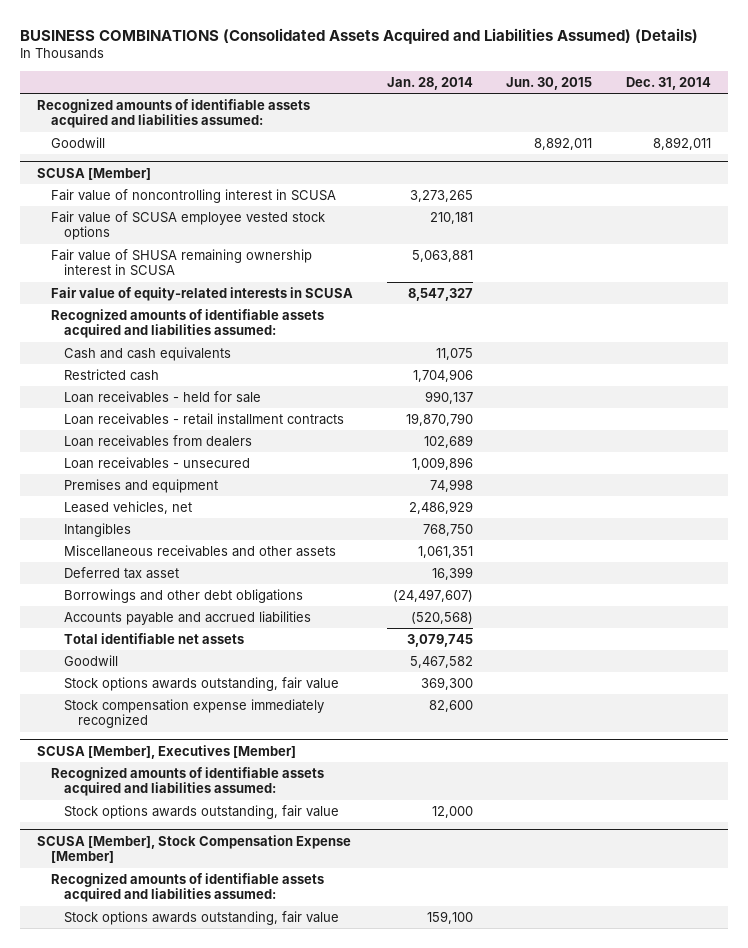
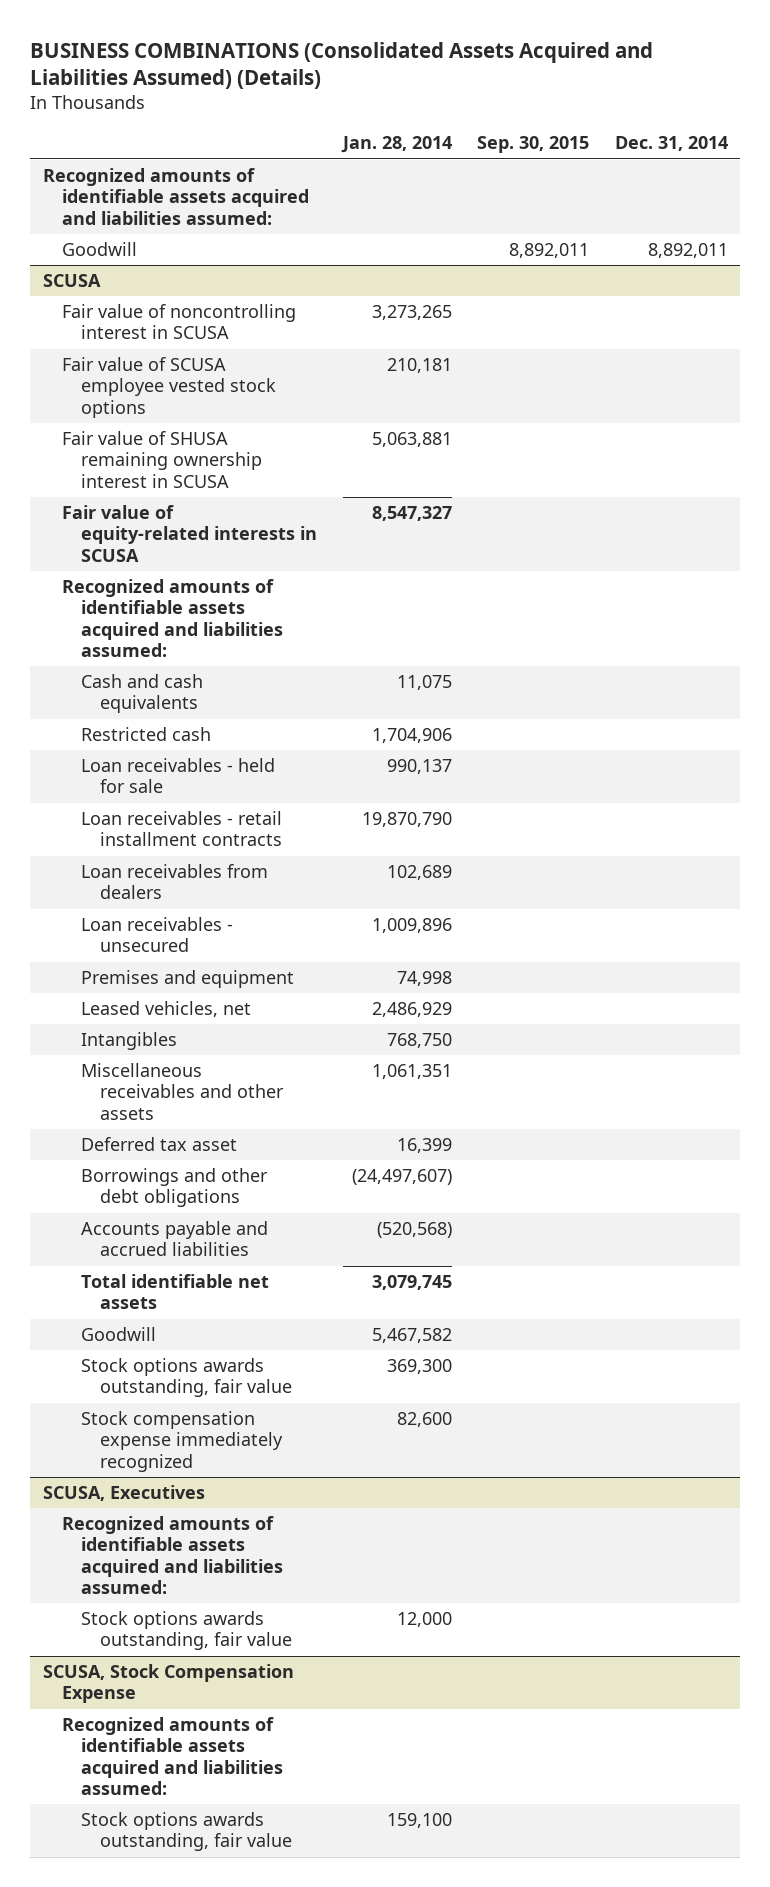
- | Jan. 28, 2014 | Jun. 30, 2015 | Dec. 31, 2014
+ | Jan. 28, 2014 | Sep. 30, 2015 | Dec. 31, 2014
- SCUSA [Member]
+ SCUSA
- SCUSA [Member], Executives [Member]
+ SCUSA, Executives
- SCUSA [Member], Stock Compensation Expense [Member]
+ SCUSA, Stock Compensation Expense

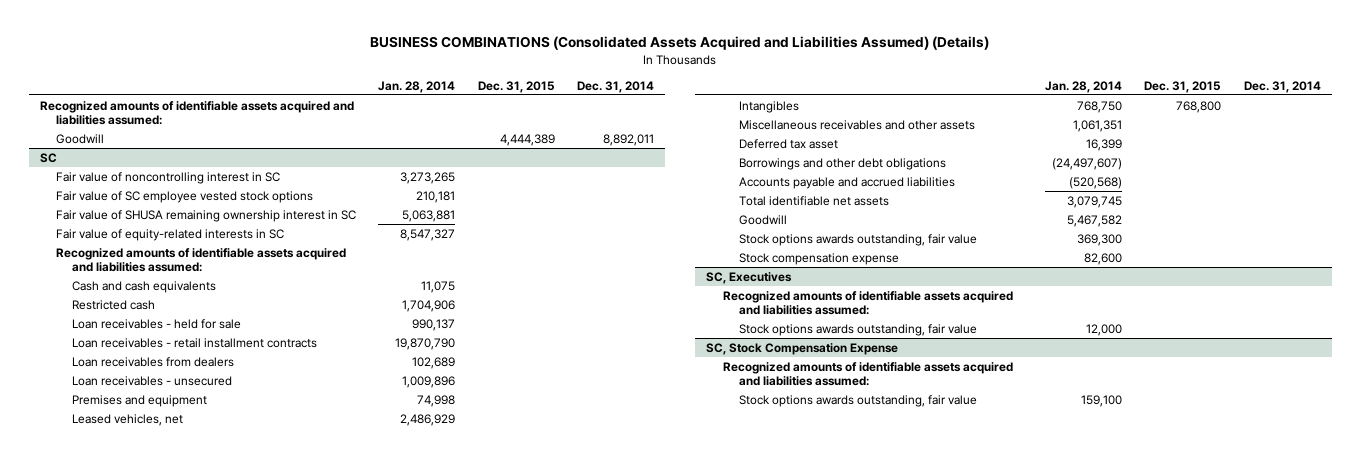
- | Jan. 28, 2014 | Sep. 30, 2015 | Dec. 31, 2014
+ | Jan. 28, 2014 | Dec. 31, 2015 | Dec. 31, 2014
- SCUSA
- Fair value of noncontrolling interest in SCUSA | 3,273,265 | |
- Fair value of SCUSA employee vested stock options | 210,181 | |
- Fair value of SHUSA remaining ownership interest in SCUSA | 5,063,881 | |
- Fair value of equity-related interests in SCUSA | 8,547,327 | |
+ SC
+ Fair value of noncontrolling interest in SC | 3,273,265 | |
+ Fair value of SC employee vested stock options | 210,181 | |
+ Fair value of SHUSA remaining ownership interest in SC | 5,063,881 | |
+ Fair value of equity-related interests in SC | 8,547,327 | |
- Stock compensation expense immediately recognized | 82,600 | |
- SCUSA, Executives
+ Stock compensation expense | 82,600 | |
+ SC, Executives
- SCUSA, Stock Compensation Expense
+ SC, Stock Compensation Expense

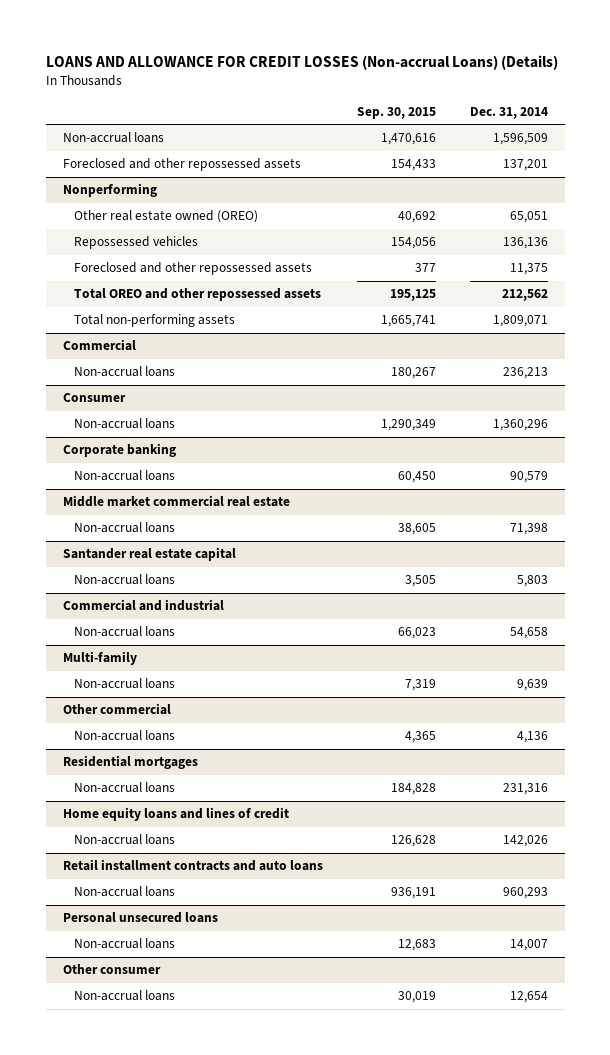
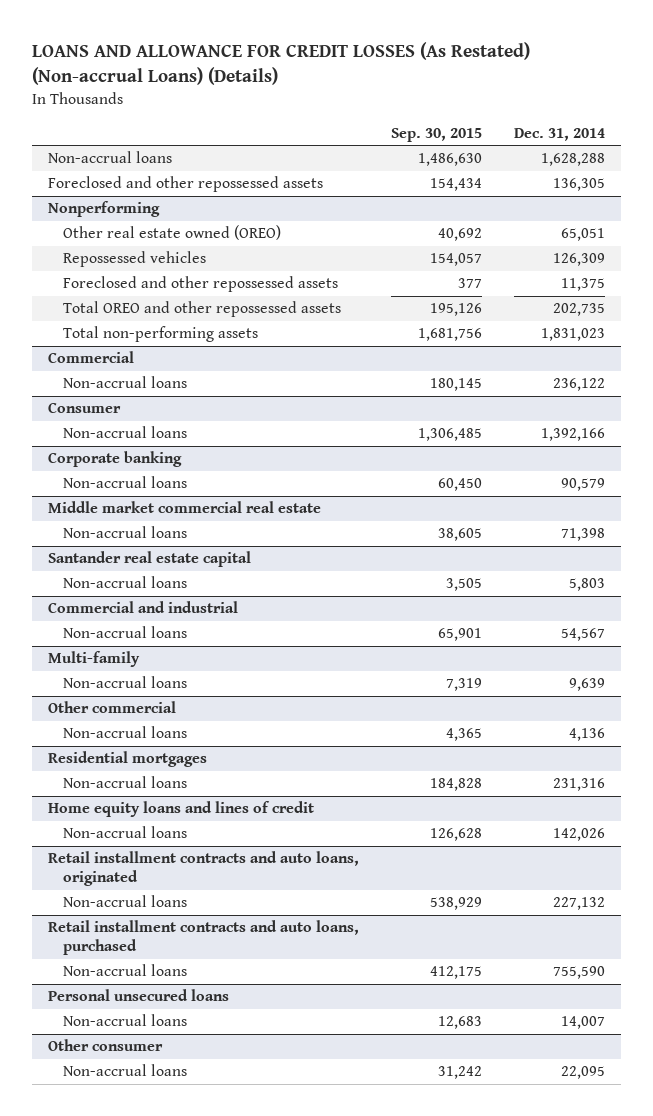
- LOANS AND ALLOWANCE FOR CREDIT LOSSES (Non-accrual Loans) (Details)
+ LOANS AND ALLOWANCE FOR CREDIT LOSSES (As Restated) (Non-accrual Loans) (Details)
- Non-accrual loans | 1,470,616 | 1,596,509
- Foreclosed and other repossessed assets | 154,433 | 137,201
+ Non-accrual loans | 1,486,630 | 1,628,288
+ Foreclosed and other repossessed assets | 154,434 | 136,305
@ Nonperforming
- Repossessed vehicles | 154,056 | 136,136
+ Repossessed vehicles | 154,057 | 126,309
- Total OREO and other repossessed assets | 195,125 | 212,562
- Total non-performing assets | 1,665,741 | 1,809,071
+ Total OREO and other repossessed assets | 195,126 | 202,735
+ Total non-performing assets | 1,681,756 | 1,831,023
@ Commercial
- Non-accrual loans | 180,267 | 236,213
+ Non-accrual loans | 180,145 | 236,122
@ Consumer
- Non-accrual loans | 1,290,349 | 1,360,296
+ Non-accrual loans | 1,306,485 | 1,392,166
@ Commercial and industrial
- Non-accrual loans | 66,023 | 54,658
+ Non-accrual loans | 65,901 | 54,567
- Retail installment contracts and auto loans
- Non-accrual loans | 936,191 | 960,293
+ Retail installment contracts and auto loans, originated
+ Non-accrual loans | 538,929 | 227,132
+ Retail installment contracts and auto loans, purchased
+ Non-accrual loans | 412,175 | 755,590
@ Other consumer
- Non-accrual loans | 30,019 | 12,654
+ Non-accrual loans | 31,242 | 22,095

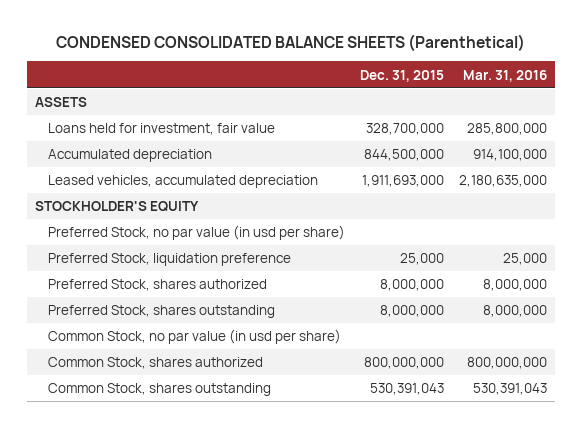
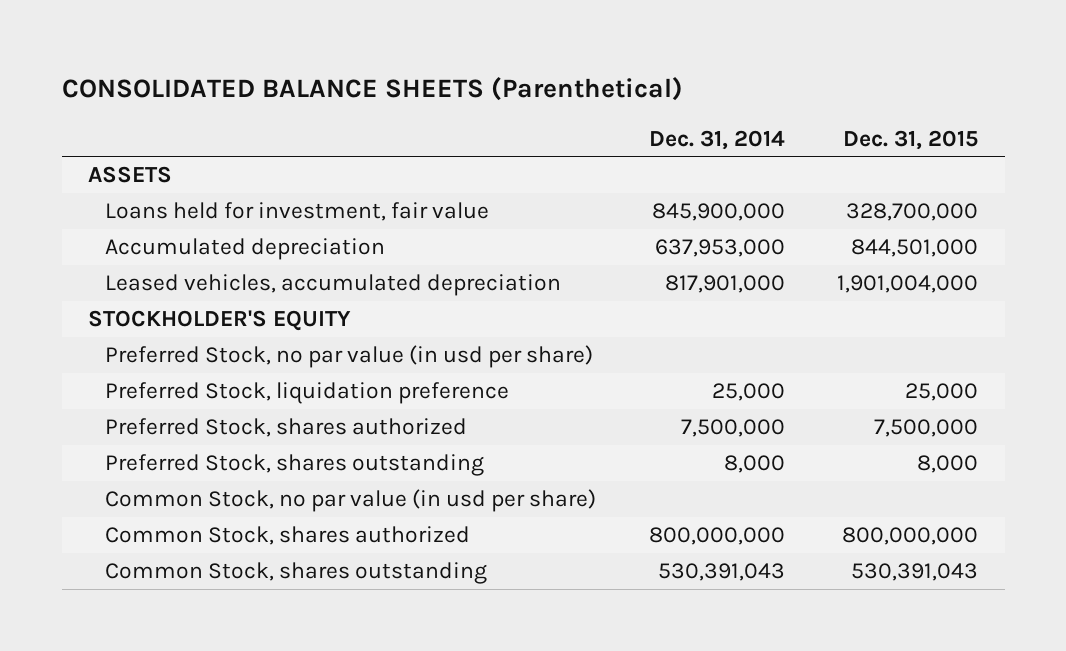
- CONDENSED CONSOLIDATED BALANCE SHEETS (Parenthetical)
+ CONSOLIDATED BALANCE SHEETS (Parenthetical)
- | Dec. 31, 2015 | Mar. 31, 2016
+ | Dec. 31, 2014 | Dec. 31, 2015
- Accumulated depreciation | 844,500,000 | 914,100,000
- Leased vehicles, accumulated depreciation | 1,911,693,000 | 2,180,635,000
+ Accumulated depreciation | 637,953,000 | 844,501,000
+ Leased vehicles, accumulated depreciation | 817,901,000 | 1,901,004,000
- Preferred Stock, shares authorized | 8,000,000 | 8,000,000
- Preferred Stock, shares outstanding | 8,000,000 | 8,000,000
+ Preferred Stock, shares authorized | 7,500,000 | 7,500,000
+ Preferred Stock, shares outstanding | 8,000 | 8,000

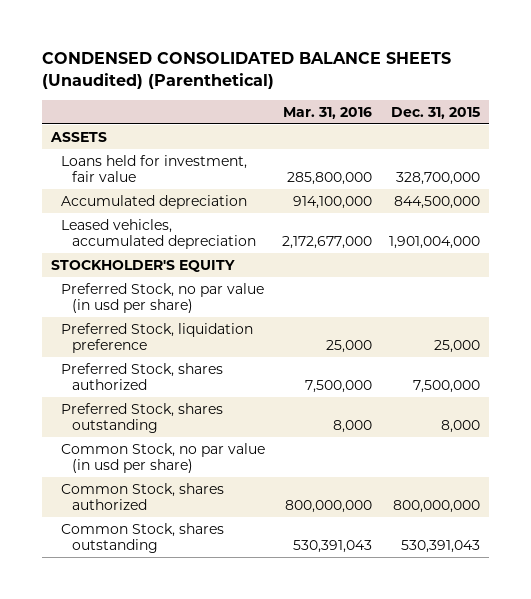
- CONSOLIDATED BALANCE SHEETS (Parenthetical)
+ CONDENSED CONSOLIDATED BALANCE SHEETS (Unaudited) (Parenthetical)
- | Dec. 31, 2014 | Dec. 31, 2015
+ | Mar. 31, 2016 | Dec. 31, 2015
- Accumulated depreciation | 637,953,000 | 844,501,000
+ Accumulated depreciation | 914,100,000 | 844,500,000

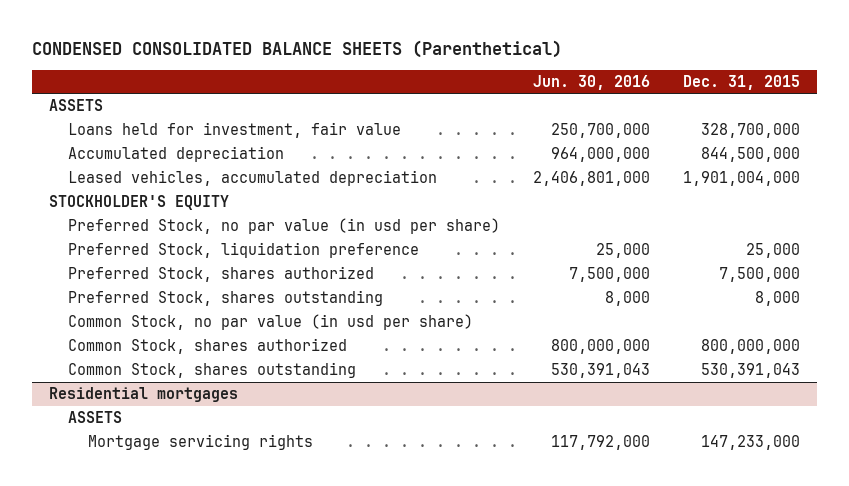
- CONDENSED CONSOLIDATED BALANCE SHEETS (Unaudited) (Parenthetical)
+ CONDENSED CONSOLIDATED BALANCE SHEETS (Parenthetical)
- | Mar. 31, 2016 | Dec. 31, 2015
+ | Jun. 30, 2016 | Dec. 31, 2015
+ Residential mortgages
+ ASSETS
+ Mortgage servicing rights | 117,792,000 | 147,233,000

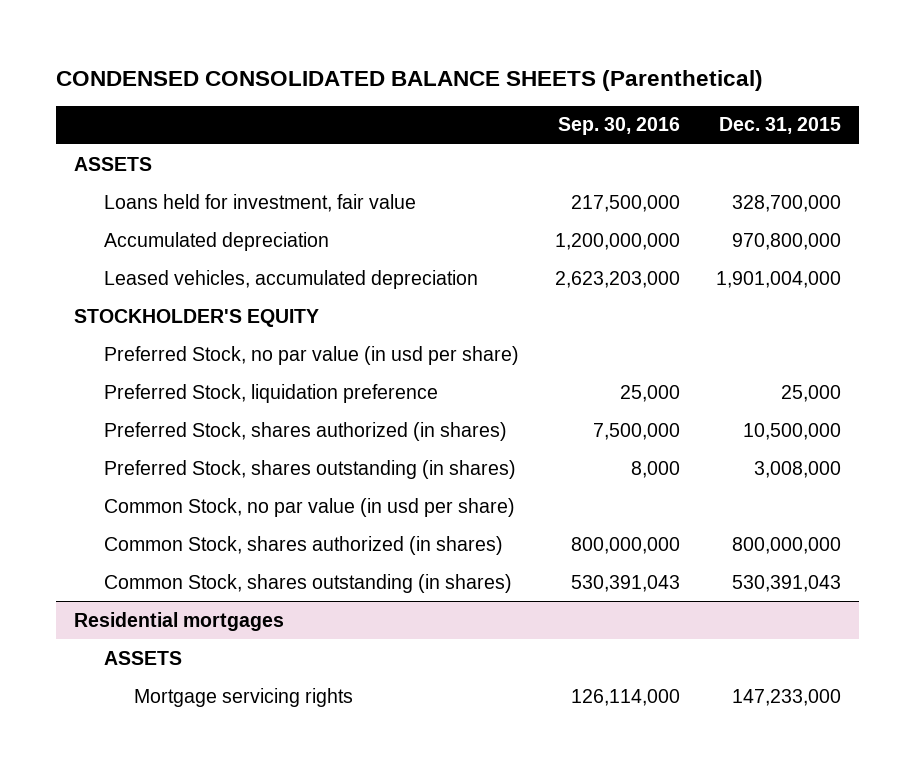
- | Jun. 30, 2016 | Dec. 31, 2015
+ | Sep. 30, 2016 | Dec. 31, 2015
- Accumulated depreciation | 964,000,000 | 844,500,000
+ Accumulated depreciation | 1,200,000,000 | 970,800,000
- Preferred Stock, shares authorized | 7,500,000 | 7,500,000
- Preferred Stock, shares outstanding | 8,000 | 8,000
+ Preferred Stock, shares authorized (in shares) | 7,500,000 | 10,500,000
+ Preferred Stock, shares outstanding (in shares) | 8,000 | 3,008,000
- Common Stock, shares authorized | 800,000,000 | 800,000,000
- Common Stock, shares outstanding | 530,391,043 | 530,391,043
+ Common Stock, shares authorized (in shares) | 800,000,000 | 800,000,000
+ Common Stock, shares outstanding (in shares) | 530,391,043 | 530,391,043

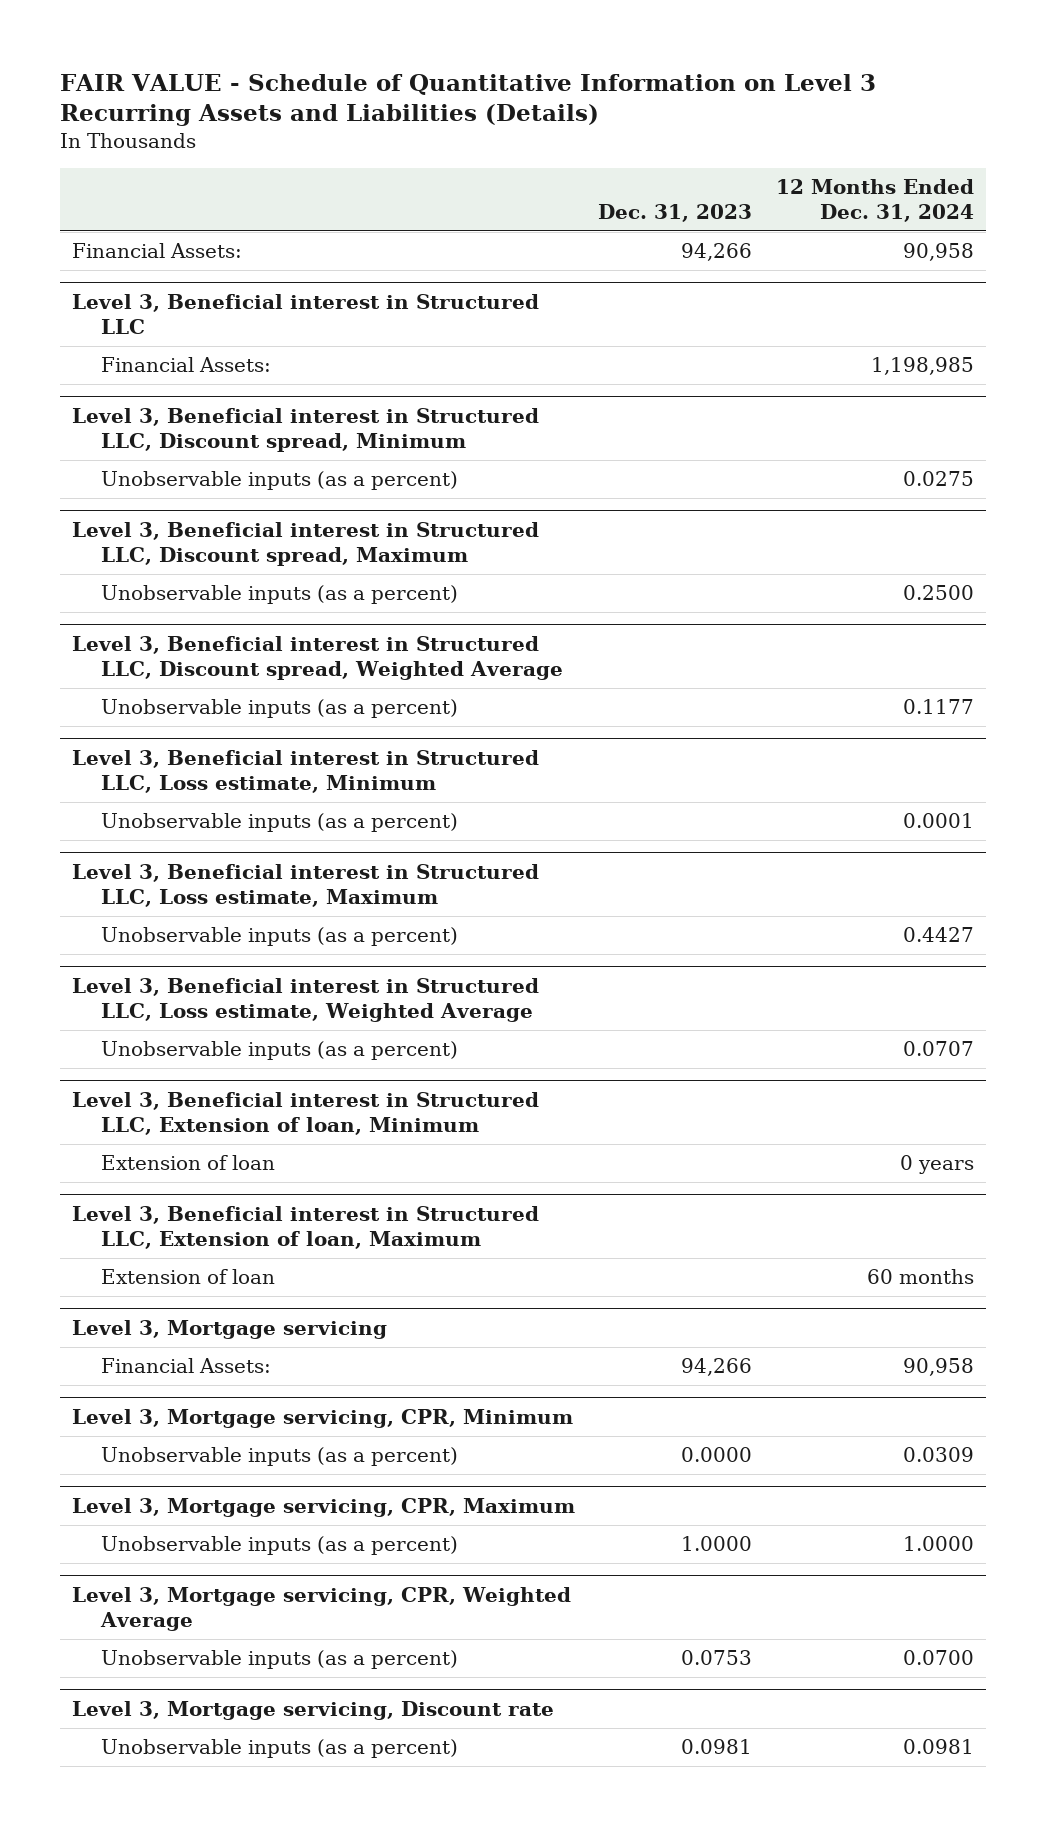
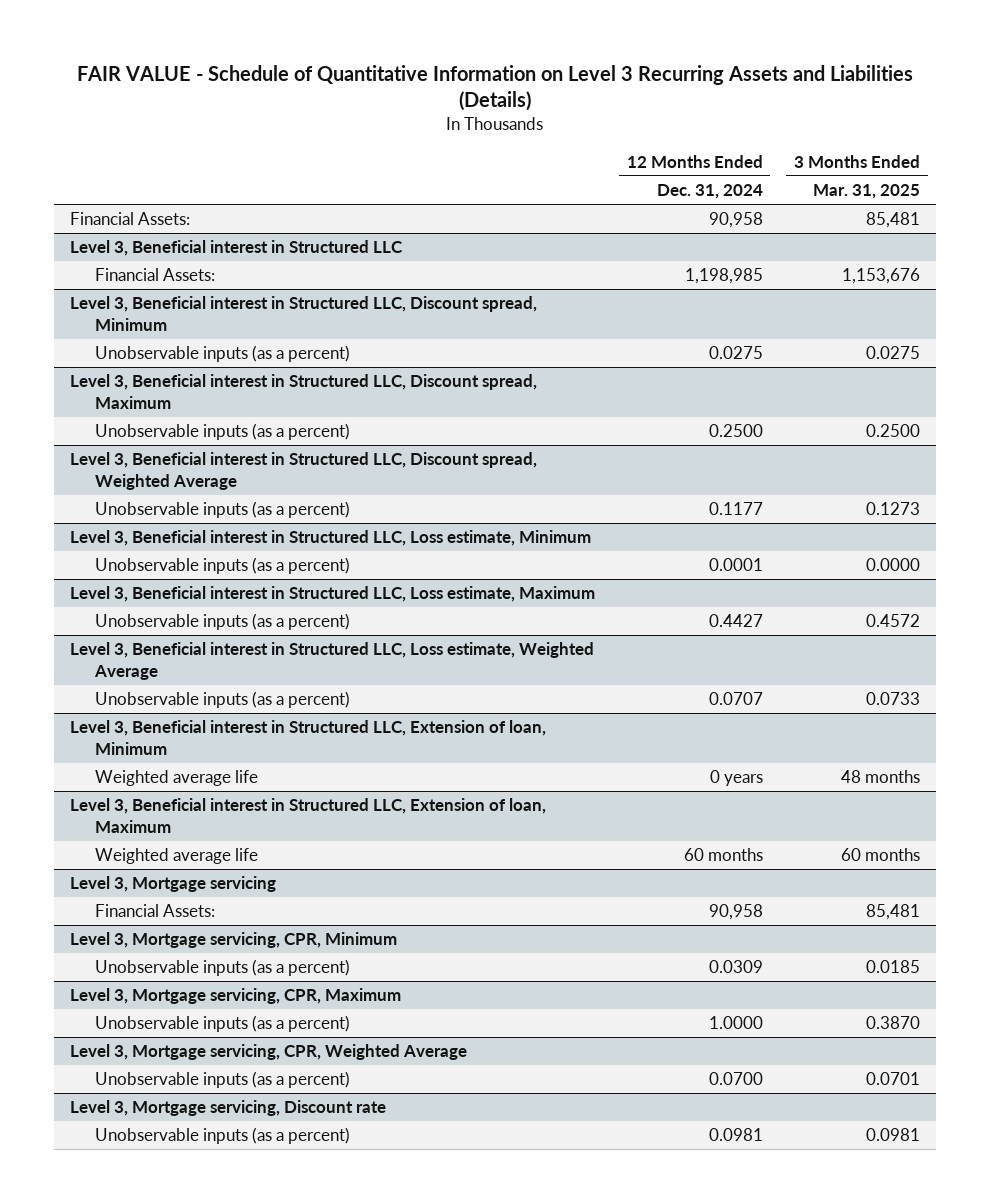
- | Dec. 31, 2023 | 12 Months Ended Dec. 31, 2024
+ | 12 Months Ended Dec. 31, 2024 | 3 Months Ended Mar. 31, 2025
@ Level 3, Beneficial interest in Structured LLC, Extension of loan, Minimum
- Extension of loan | | 0 years
+ Weighted average life | 0 years | 48 months
@ Level 3, Beneficial interest in Structured LLC, Extension of loan, Maximum
- Extension of loan | | 60 months
+ Weighted average life | 60 months | 60 months

